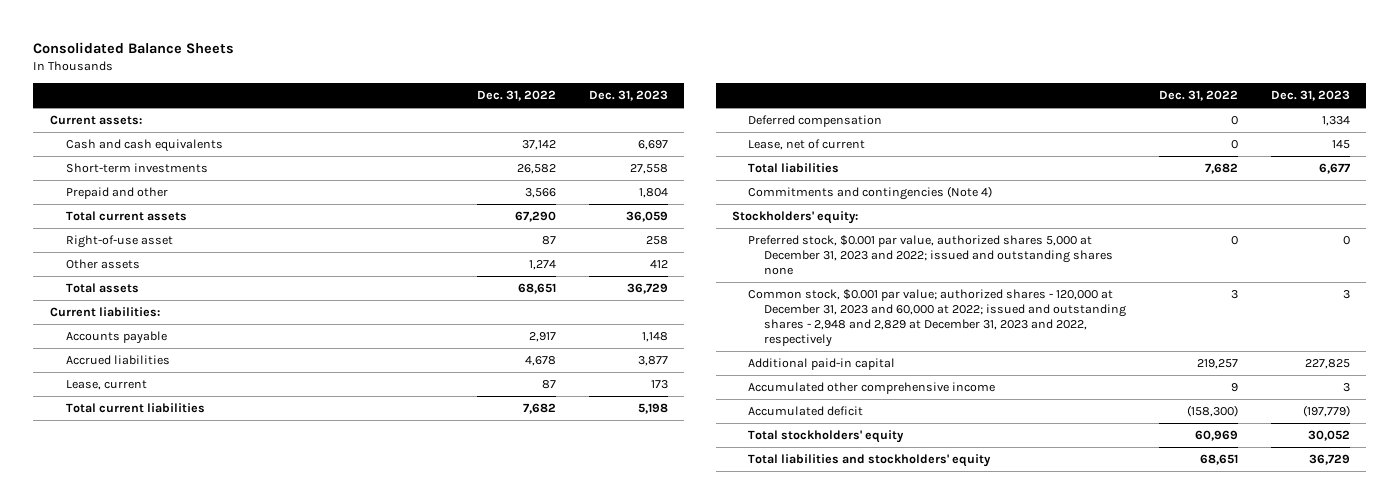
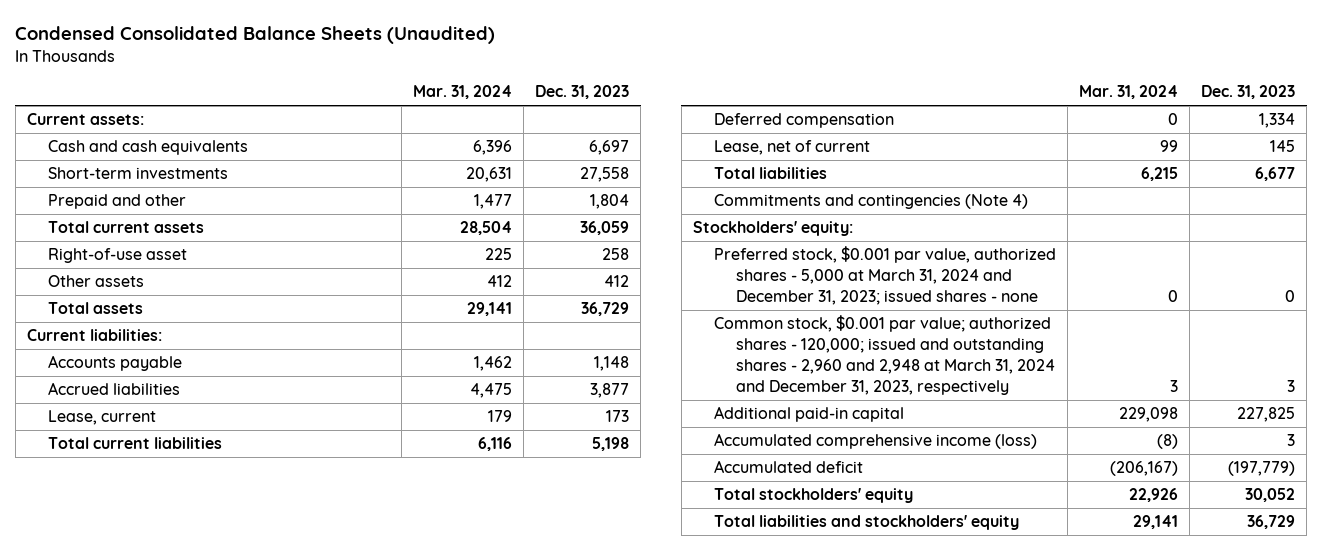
- Consolidated Balance Sheets
+ Condensed Consolidated Balance Sheets (Unaudited)
- | Dec. 31, 2022 | Dec. 31, 2023
+ | Mar. 31, 2024 | Dec. 31, 2023
- Preferred stock, $0.001 par value, authorized shares 5,000 at December 31, 2023 and 2022; issued and outstanding shares none | 0 | 0
- Common stock, $0.001 par value; authorized shares - 120,000 at December 31, 2023 and 60,000 at 2022; issued and outstanding shares - 2,948 and 2,829 at December 31, 2023 and 2022, respectively | 3 | 3
+ Preferred stock, $0.001 par value, authorized shares - 5,000 at March 31, 2024 and December 31, 2023; issued shares - none | 0 | 0
+ Common stock, $0.001 par value; authorized shares - 120,000; issued and outstanding shares - 2,960 and 2,948 at March 31, 2024 and December 31, 2023, respectively | 3 | 3
- Accumulated other comprehensive income | 9 | 3
+ Accumulated comprehensive income (loss) | (8) | 3

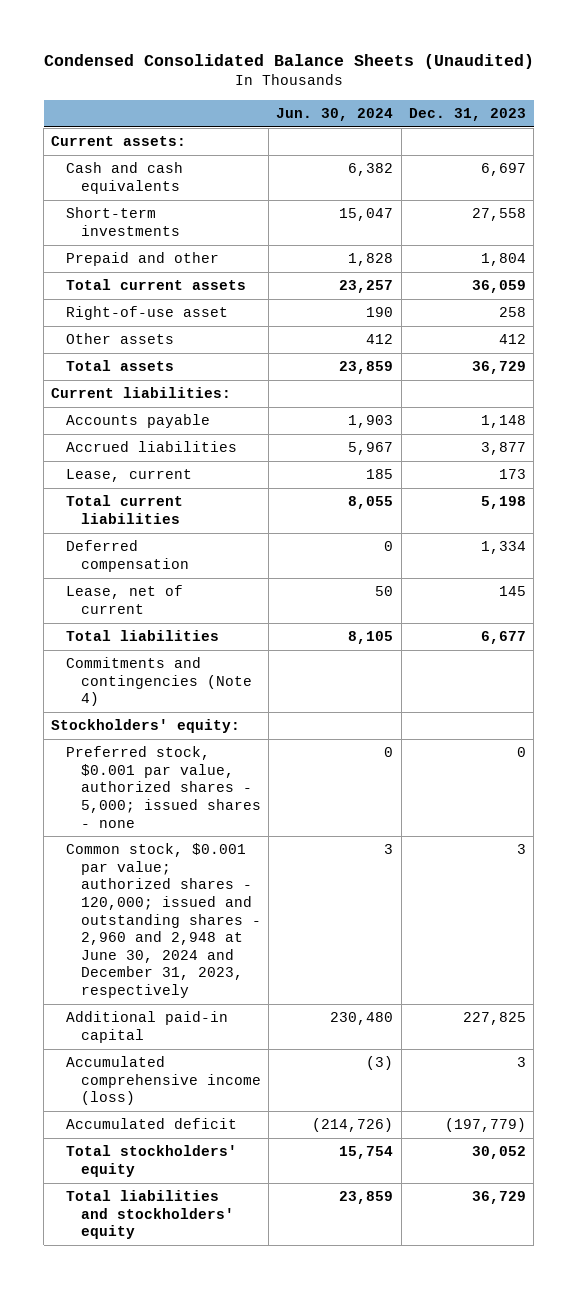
- | Mar. 31, 2024 | Dec. 31, 2023
+ | Jun. 30, 2024 | Dec. 31, 2023
- Preferred stock, $0.001 par value, authorized shares - 5,000 at March 31, 2024 and December 31, 2023; issued shares - none | 0 | 0
- Common stock, $0.001 par value; authorized shares - 120,000; issued and outstanding shares - 2,960 and 2,948 at March 31, 2024 and December 31, 2023, respectively | 3 | 3
+ Preferred stock, $0.001 par value, authorized shares - 5,000; issued shares - none | 0 | 0
+ Common stock, $0.001 par value; authorized shares - 120,000; issued and outstanding shares - 2,960 and 2,948 at June 30, 2024 and December 31, 2023, respectively | 3 | 3

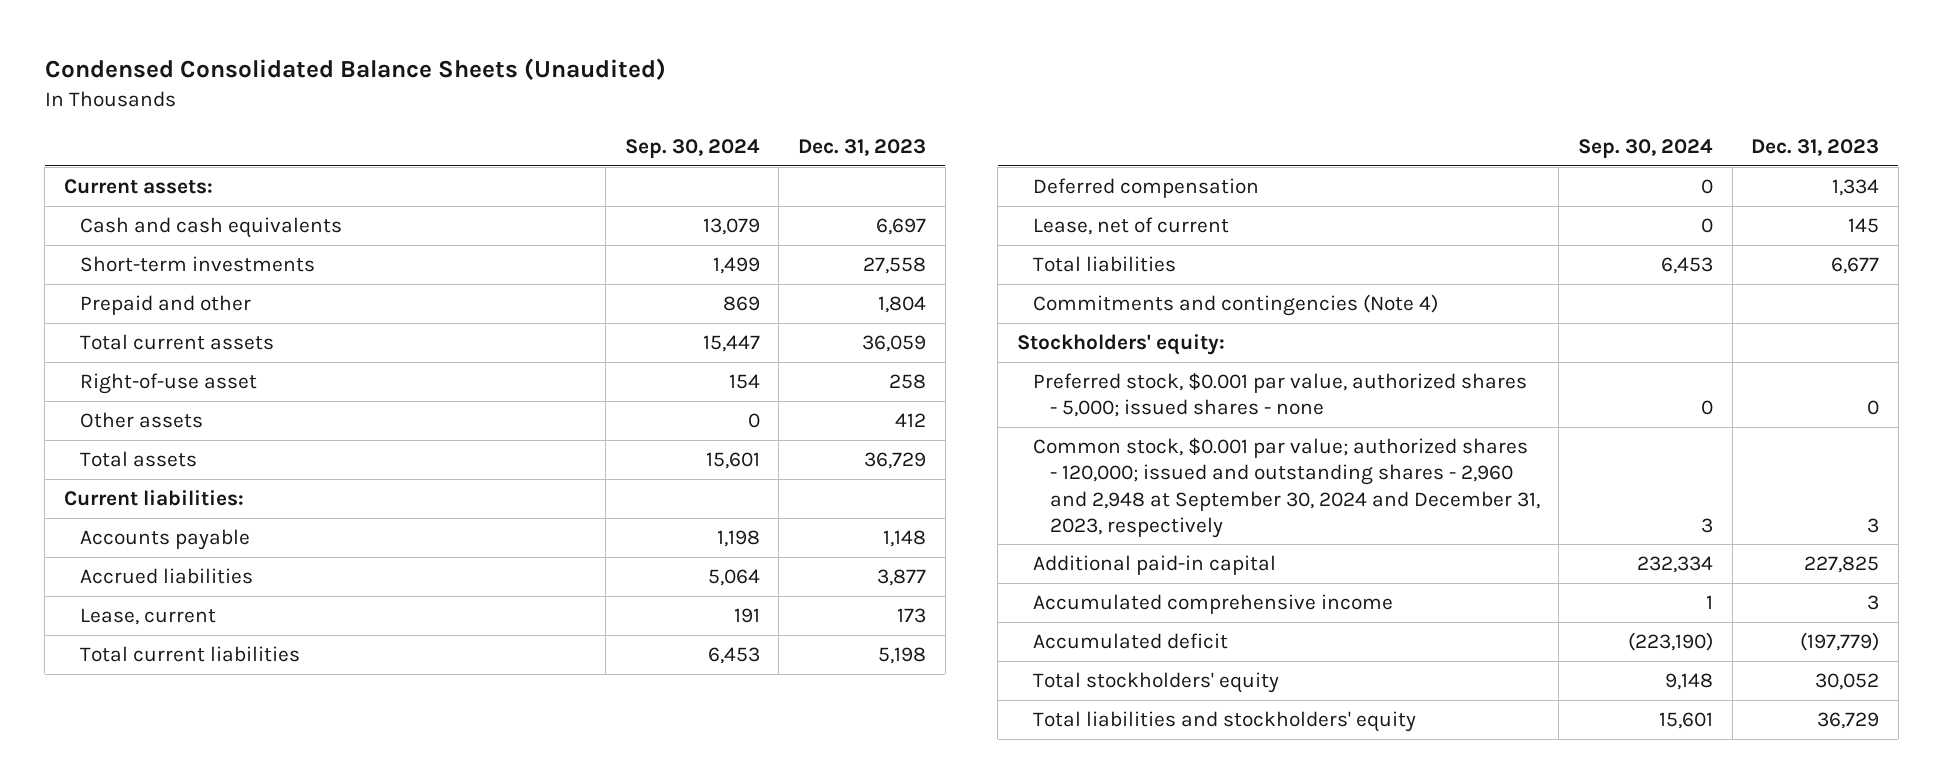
- | Jun. 30, 2024 | Dec. 31, 2023
+ | Sep. 30, 2024 | Dec. 31, 2023
- Common stock, $0.001 par value; authorized shares - 120,000; issued and outstanding shares - 2,960 and 2,948 at June 30, 2024 and December 31, 2023, respectively | 3 | 3
+ Common stock, $0.001 par value; authorized shares - 120,000; issued and outstanding shares - 2,960 and 2,948 at September 30, 2024 and December 31, 2023, respectively | 3 | 3
- Accumulated comprehensive income (loss) | (3) | 3
+ Accumulated comprehensive income | 1 | 3

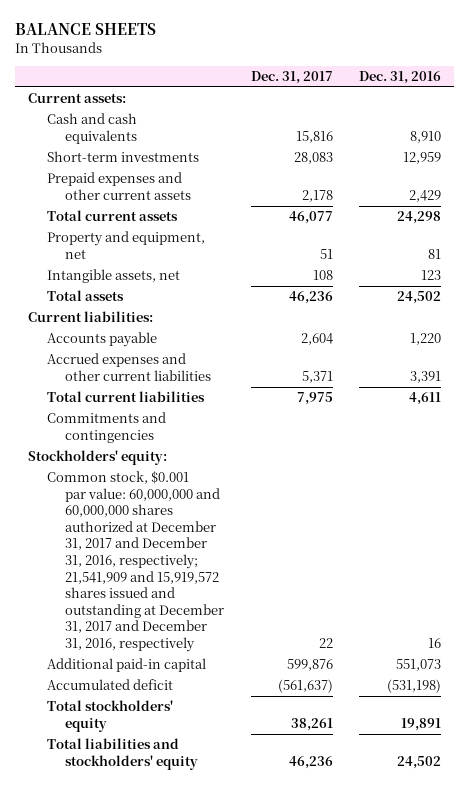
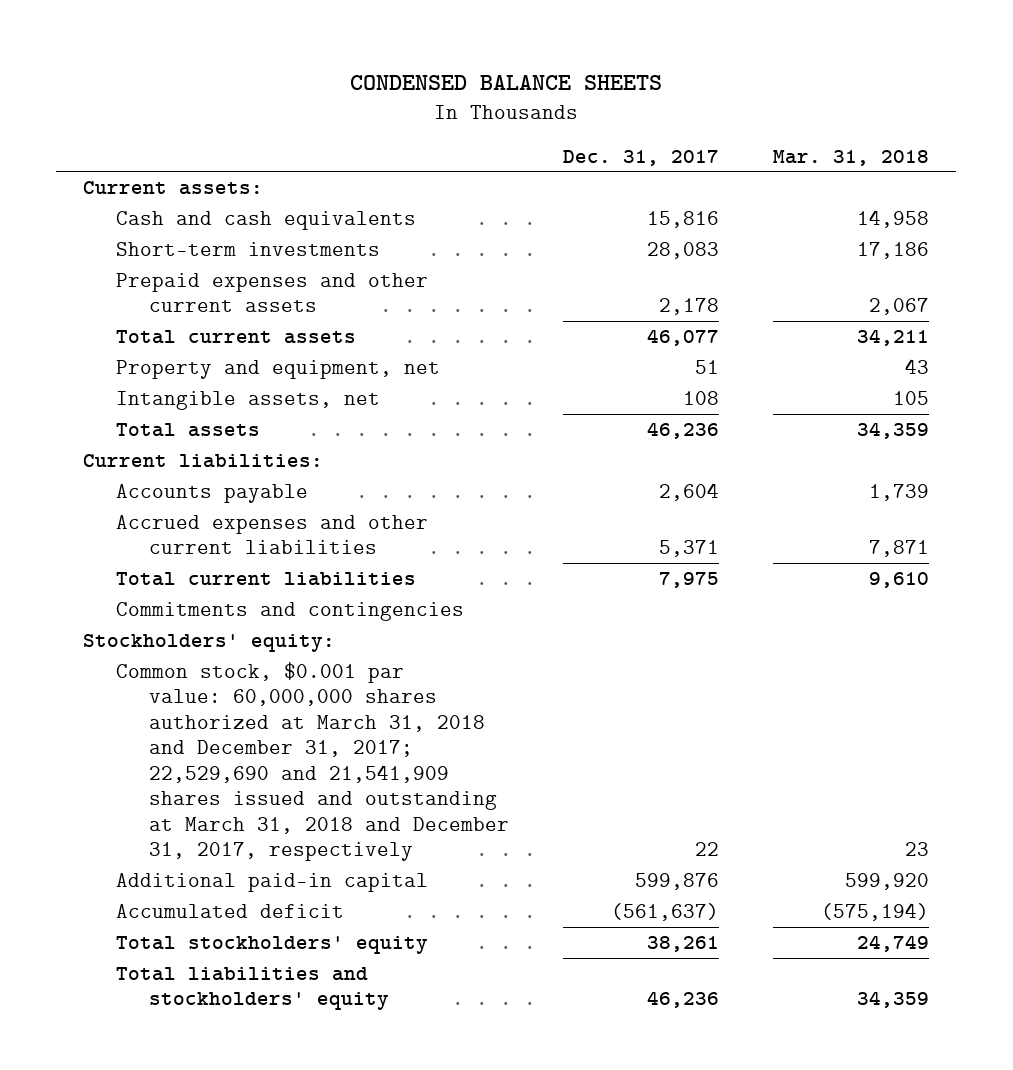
- BALANCE SHEETS
+ CONDENSED BALANCE SHEETS
- | Dec. 31, 2017 | Dec. 31, 2016
+ | Dec. 31, 2017 | Mar. 31, 2018
- Common stock, $0.001 par value: 60,000,000 and 60,000,000 shares authorized at December 31, 2017 and December 31, 2016, respectively; 21,541,909 and 15,919,572 shares issued and outstanding at December 31, 2017 and December 31, 2016, respectively | 22 | 16
+ Common stock, $0.001 par value: 60,000,000 shares authorized at March 31, 2018 and December 31, 2017; 22,529,690 and 21,541,909 shares issued and outstanding at March 31, 2018 and December 31, 2017, respectively | 22 | 23

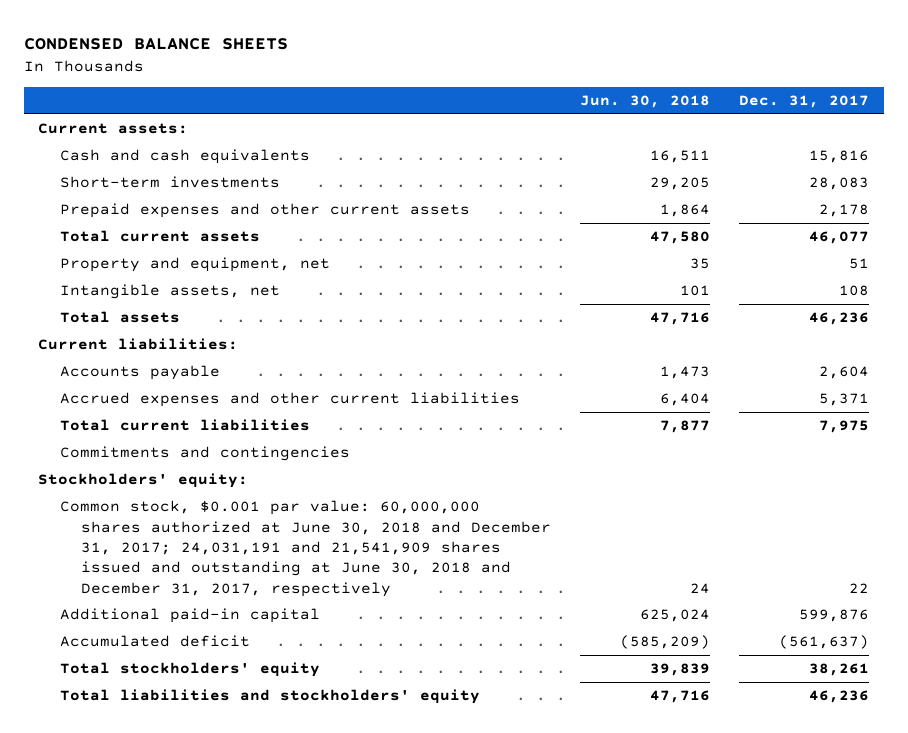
- | Dec. 31, 2017 | Mar. 31, 2018
+ | Jun. 30, 2018 | Dec. 31, 2017
- Common stock, $0.001 par value: 60,000,000 shares authorized at March 31, 2018 and December 31, 2017; 22,529,690 and 21,541,909 shares issued and outstanding at March 31, 2018 and December 31, 2017, respectively | 22 | 23
+ Common stock, $0.001 par value: 60,000,000 shares authorized at June 30, 2018 and December 31, 2017; 24,031,191 and 21,541,909 shares issued and outstanding at June 30, 2018 and December 31, 2017, respectively | 24 | 22

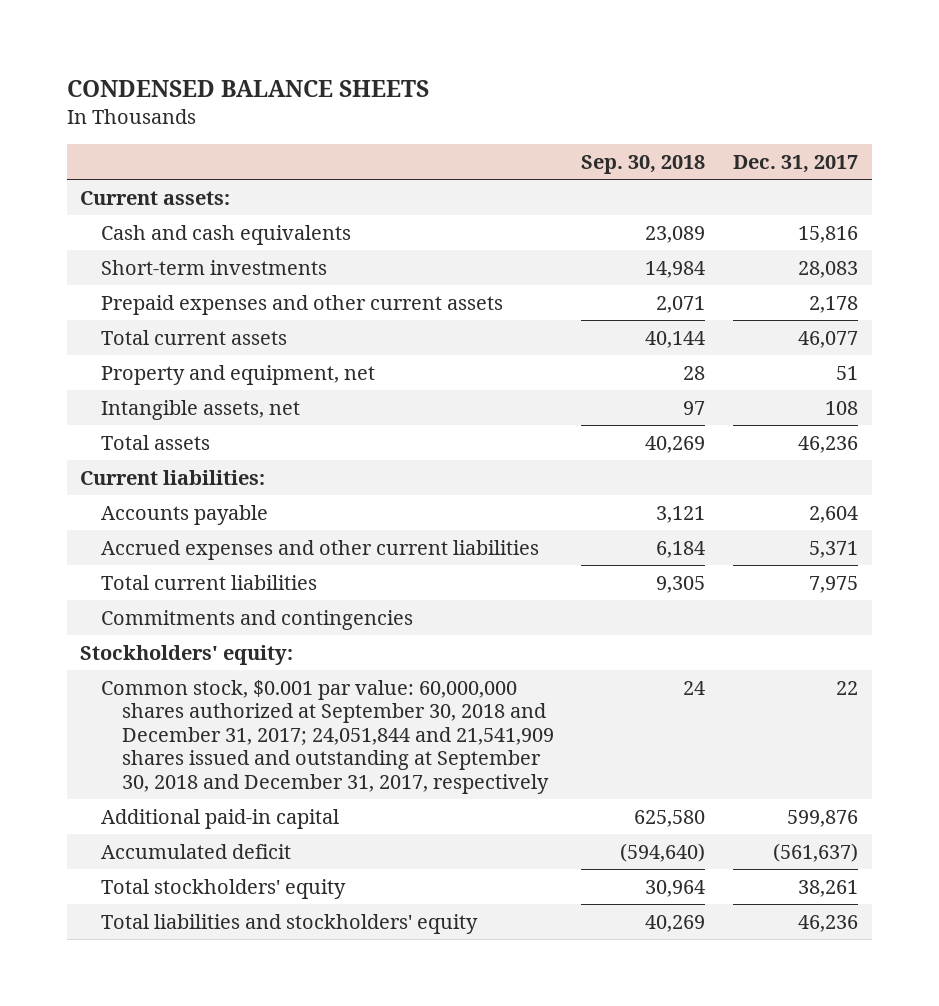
- | Jun. 30, 2018 | Dec. 31, 2017
+ | Sep. 30, 2018 | Dec. 31, 2017
- Common stock, $0.001 par value: 60,000,000 shares authorized at June 30, 2018 and December 31, 2017; 24,031,191 and 21,541,909 shares issued and outstanding at June 30, 2018 and December 31, 2017, respectively | 24 | 22
+ Common stock, $0.001 par value: 60,000,000 shares authorized at September 30, 2018 and December 31, 2017; 24,051,844 and 21,541,909 shares issued and outstanding at September 30, 2018 and December 31, 2017, respectively | 24 | 22

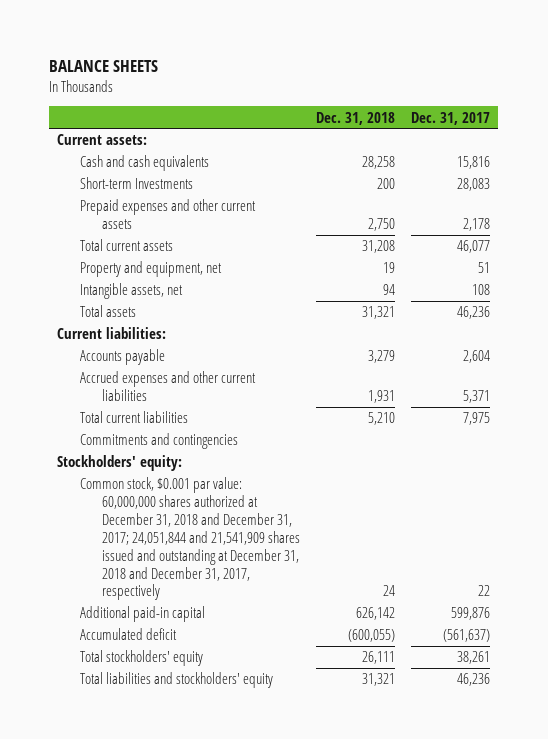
- CONDENSED BALANCE SHEETS
+ BALANCE SHEETS
- | Sep. 30, 2018 | Dec. 31, 2017
+ | Dec. 31, 2018 | Dec. 31, 2017
- Short-term investments | 14,984 | 28,083
+ Short-term Investments | 200 | 28,083
- Common stock, $0.001 par value: 60,000,000 shares authorized at September 30, 2018 and December 31, 2017; 24,051,844 and 21,541,909 shares issued and outstanding at September 30, 2018 and December 31, 2017, respectively | 24 | 22
+ Common stock, $0.001 par value: 60,000,000 shares authorized at December 31, 2018 and December 31, 2017; 24,051,844 and 21,541,909 shares issued and outstanding at December 31, 2018 and December 31, 2017, respectively | 24 | 22

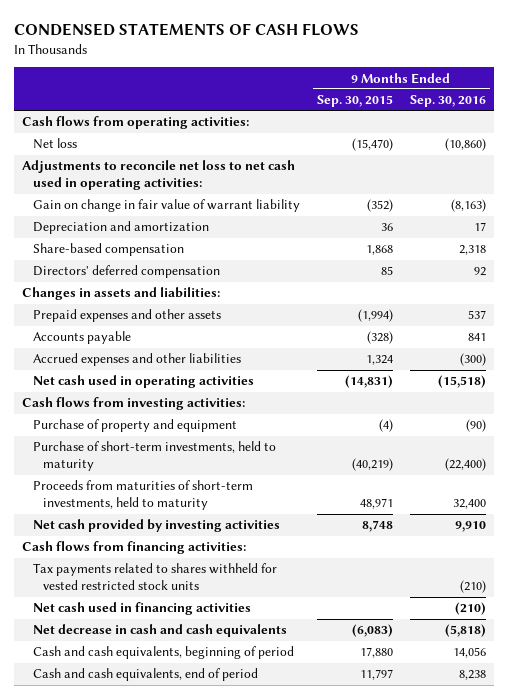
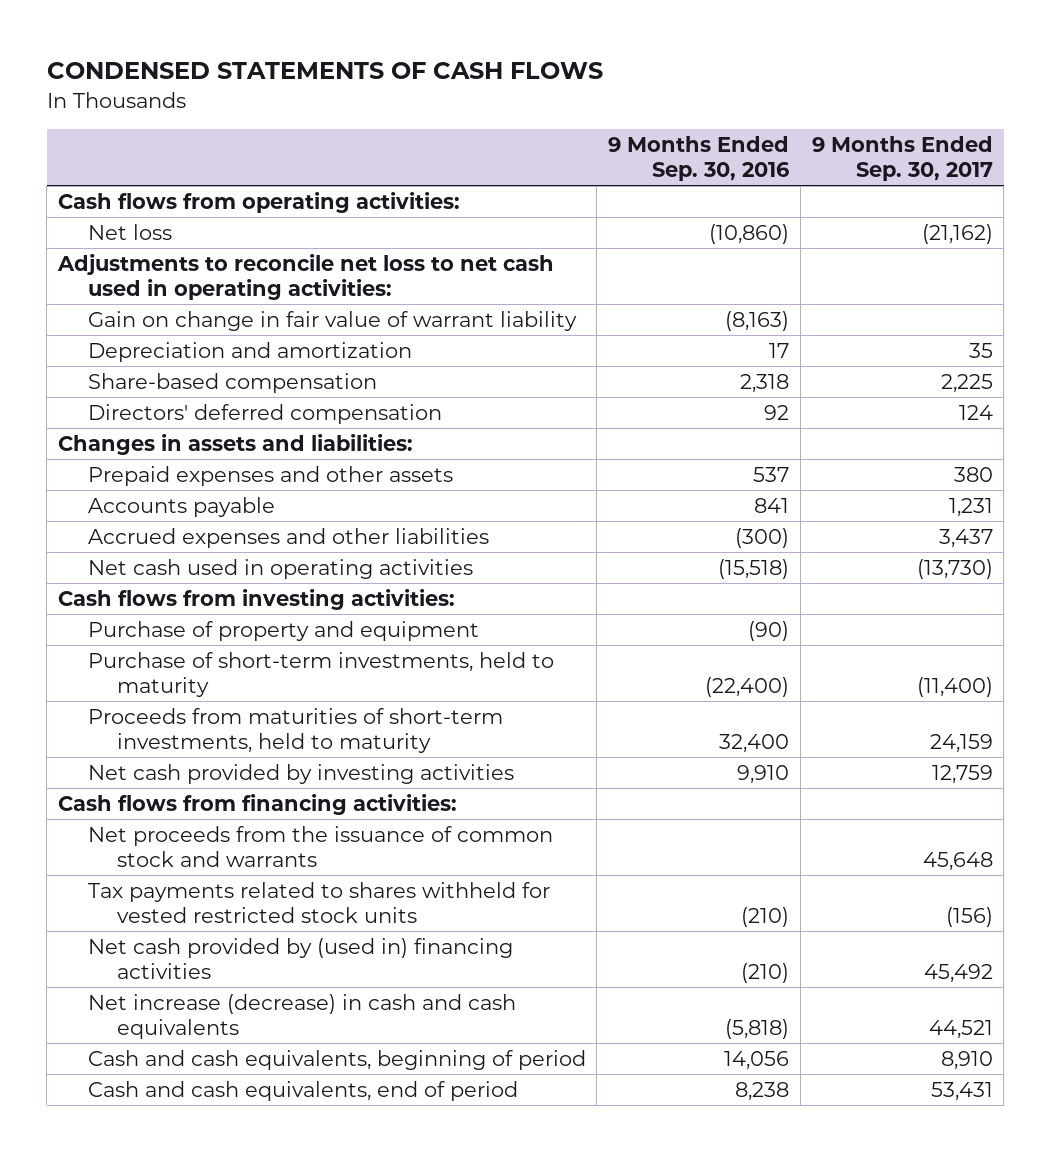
- | 9 Months Ended Sep. 30, 2015 | 9 Months Ended Sep. 30, 2016
+ | 9 Months Ended Sep. 30, 2016 | 9 Months Ended Sep. 30, 2017
+ Net proceeds from the issuance of common stock and warrants | | 45,648
- Net cash used in financing activities | | (210)
- Net decrease in cash and cash equivalents | (6,083) | (5,818)
+ Net cash provided by (used in) financing activities | (210) | 45,492
+ Net increase (decrease) in cash and cash equivalents | (5,818) | 44,521

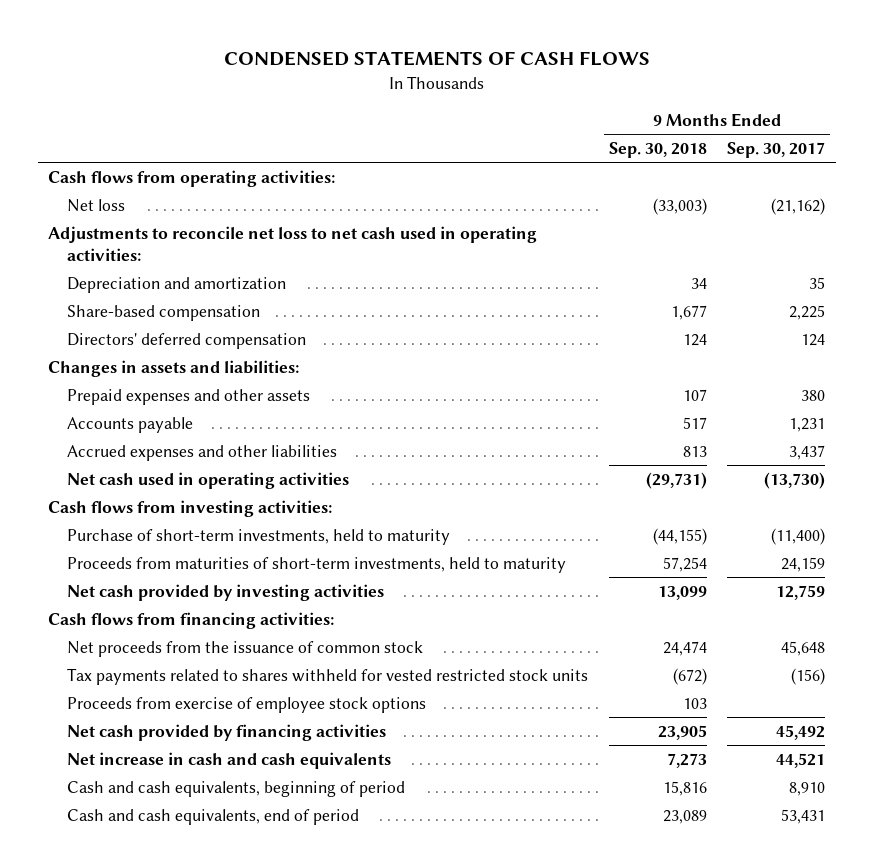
- | 9 Months Ended Sep. 30, 2016 | 9 Months Ended Sep. 30, 2017
+ | 9 Months Ended Sep. 30, 2018 | 9 Months Ended Sep. 30, 2017
- Gain on change in fair value of warrant liability | (8,163) |
- Purchase of property and equipment | (90) |
- Net proceeds from the issuance of common stock and warrants | | 45,648
+ Net proceeds from the issuance of common stock | 24,474 | 45,648
- Net cash provided by (used in) financing activities | (210) | 45,492
- Net increase (decrease) in cash and cash equivalents | (5,818) | 44,521
+ Proceeds from exercise of employee stock options | 103 |
+ Net cash provided by financing activities | 23,905 | 45,492
+ Net increase in cash and cash equivalents | 7,273 | 44,521

